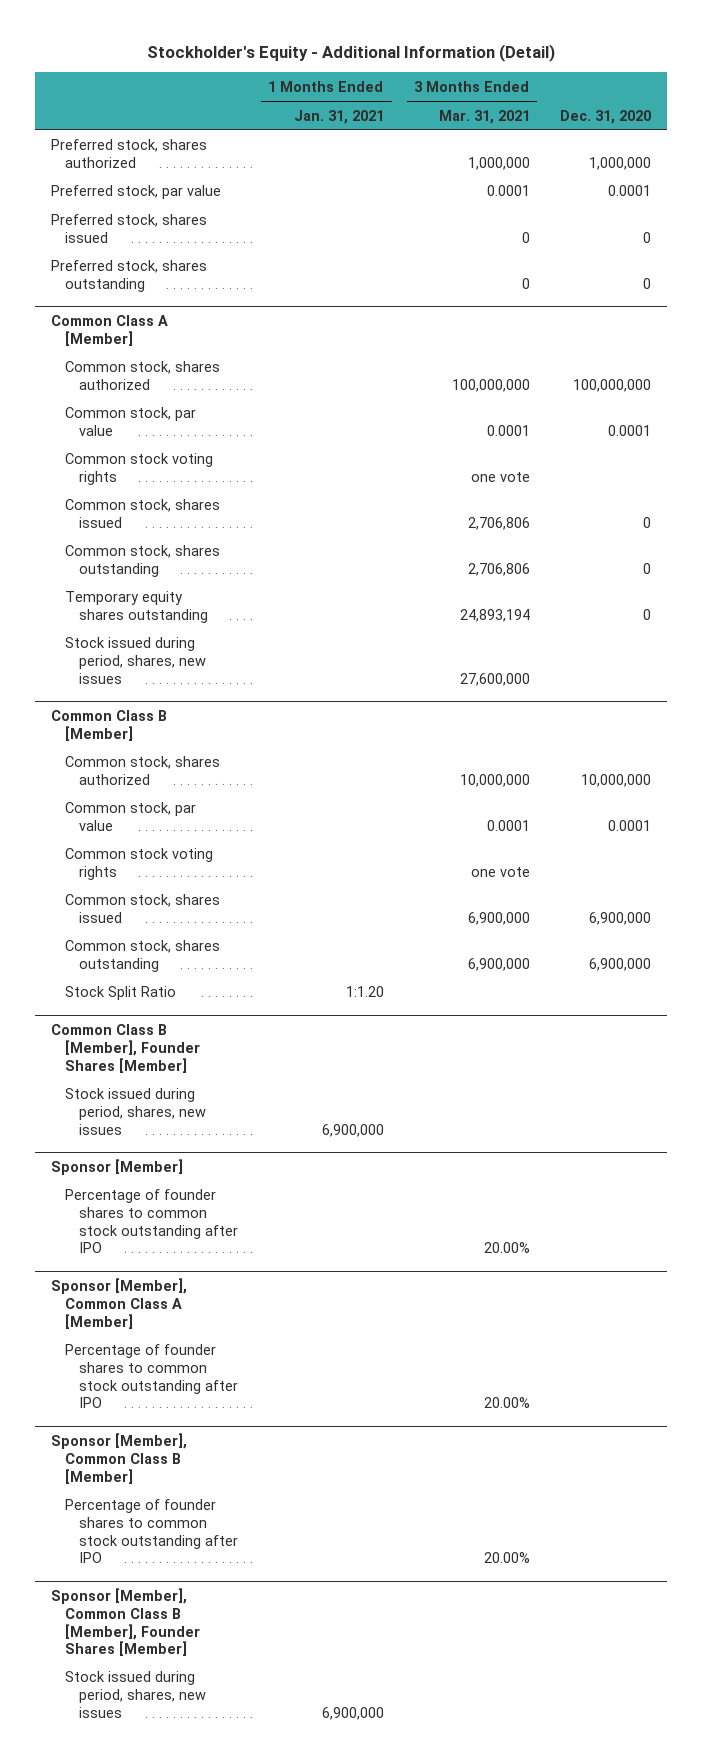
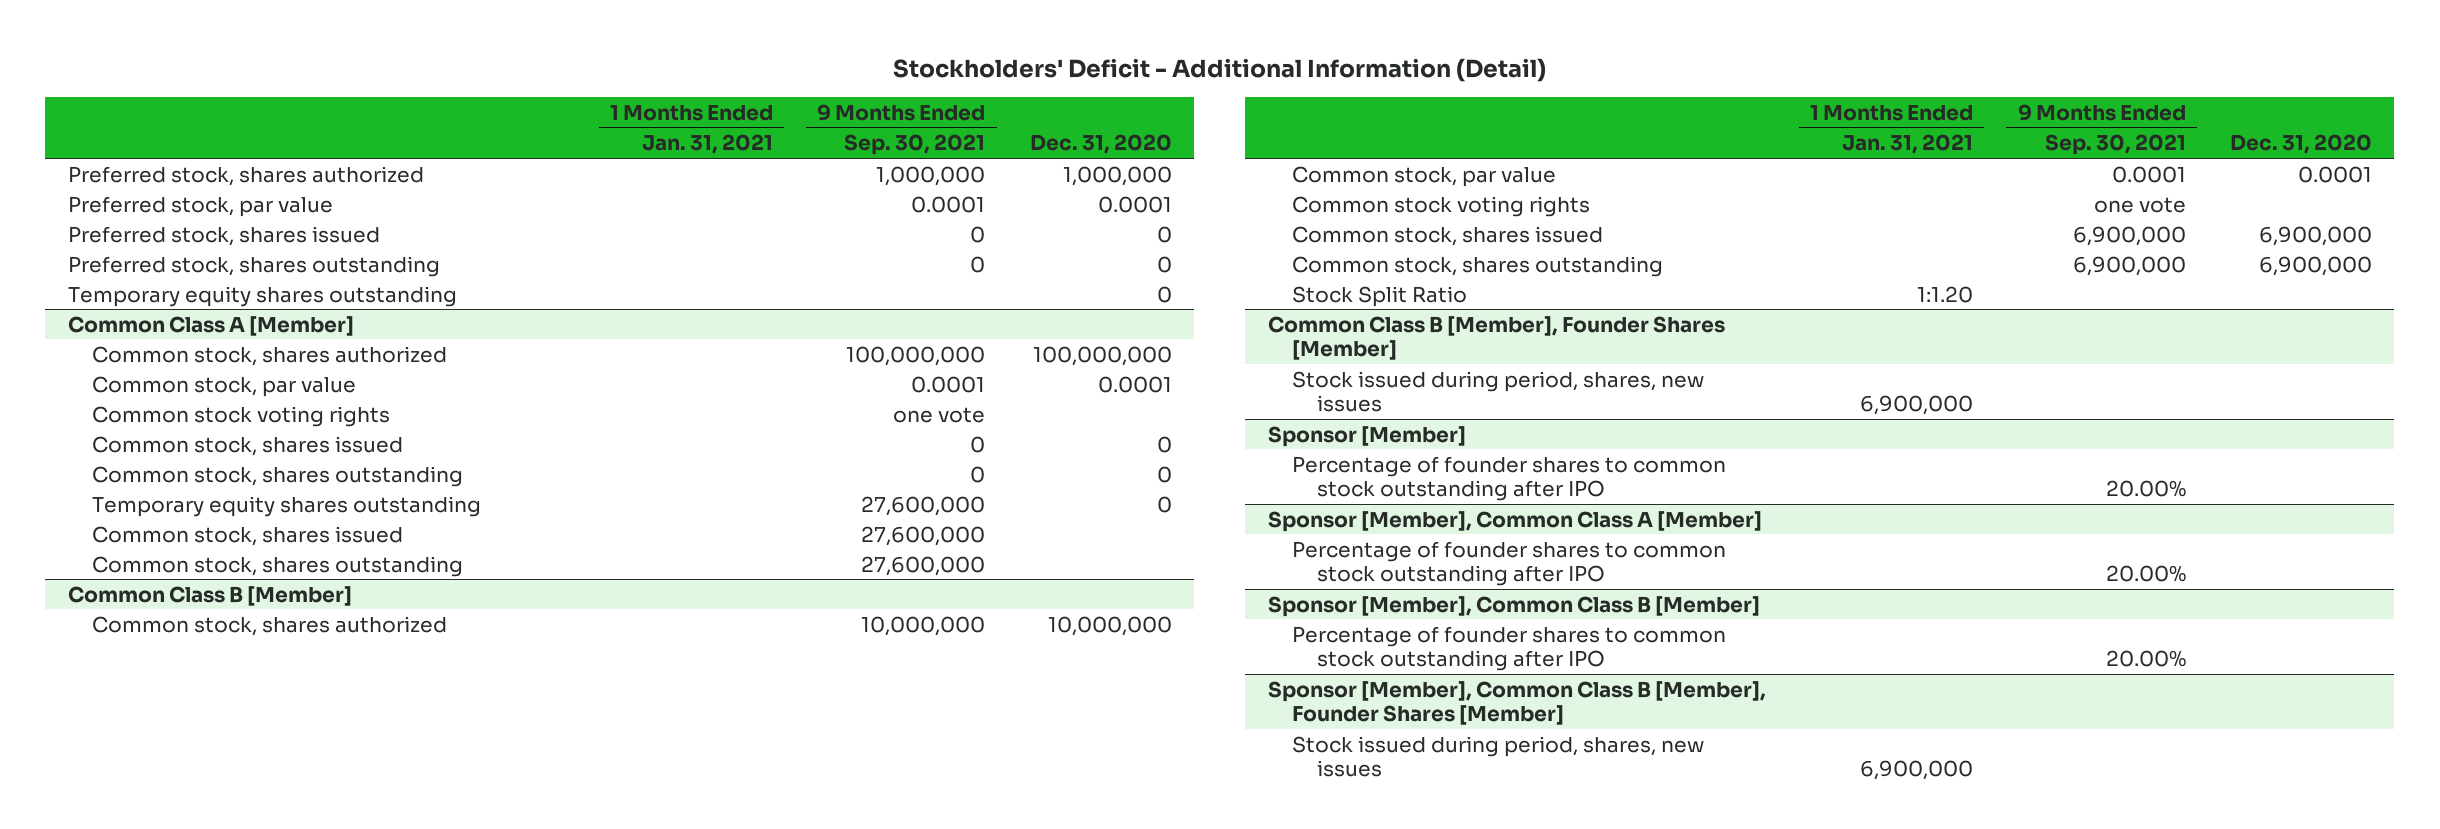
- Stockholder's Equity - Additional Information (Detail)
+ Stockholders' Deficit - Additional Information (Detail)
- | 1 Months Ended Jan. 31, 2021 | 3 Months Ended Mar. 31, 2021 | Dec. 31, 2020
+ | 1 Months Ended Jan. 31, 2021 | 9 Months Ended Sep. 30, 2021 | Dec. 31, 2020
+ Temporary equity shares outstanding | | | 0
@ Common Class A [Member]
- Stock issued during period, shares, new issues | | 27,600,000 |
+ Common stock, shares issued | | 27,600,000 |
+ Common stock, shares outstanding | | 27,600,000 |

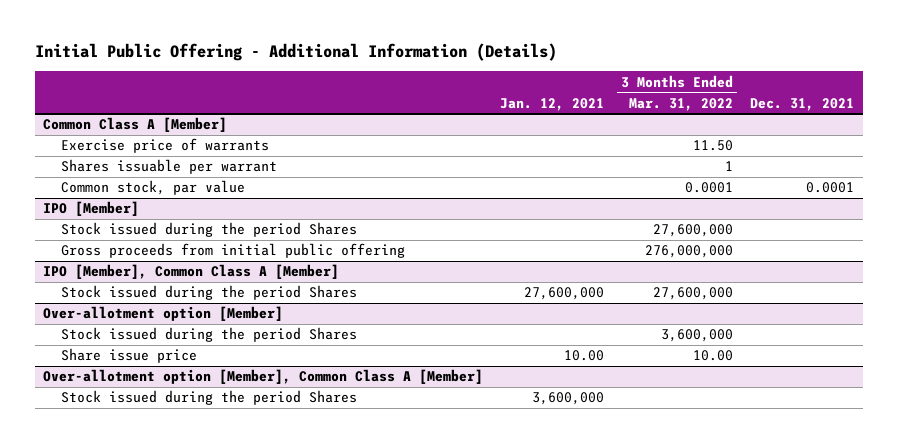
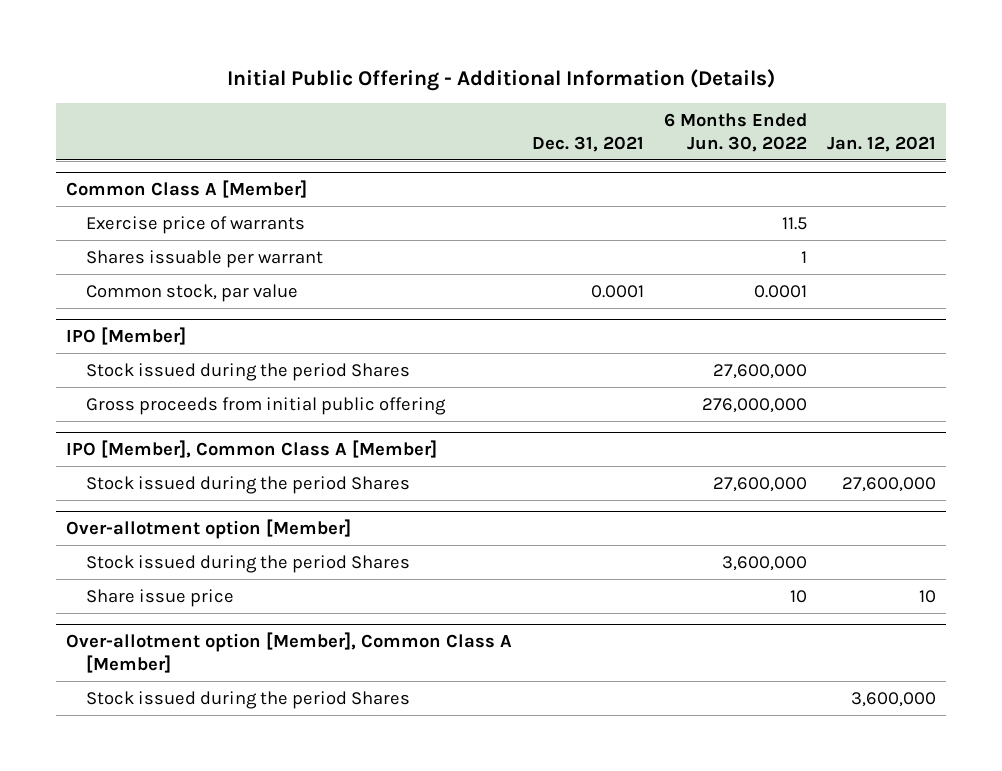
- | Jan. 12, 2021 | 3 Months Ended Mar. 31, 2022 | Dec. 31, 2021
+ | Dec. 31, 2021 | 6 Months Ended Jun. 30, 2022 | Jan. 12, 2021
@ Over-allotment option [Member]
- Share issue price | 10.00 | 10.00 |
+ Share issue price | | 10 | 10

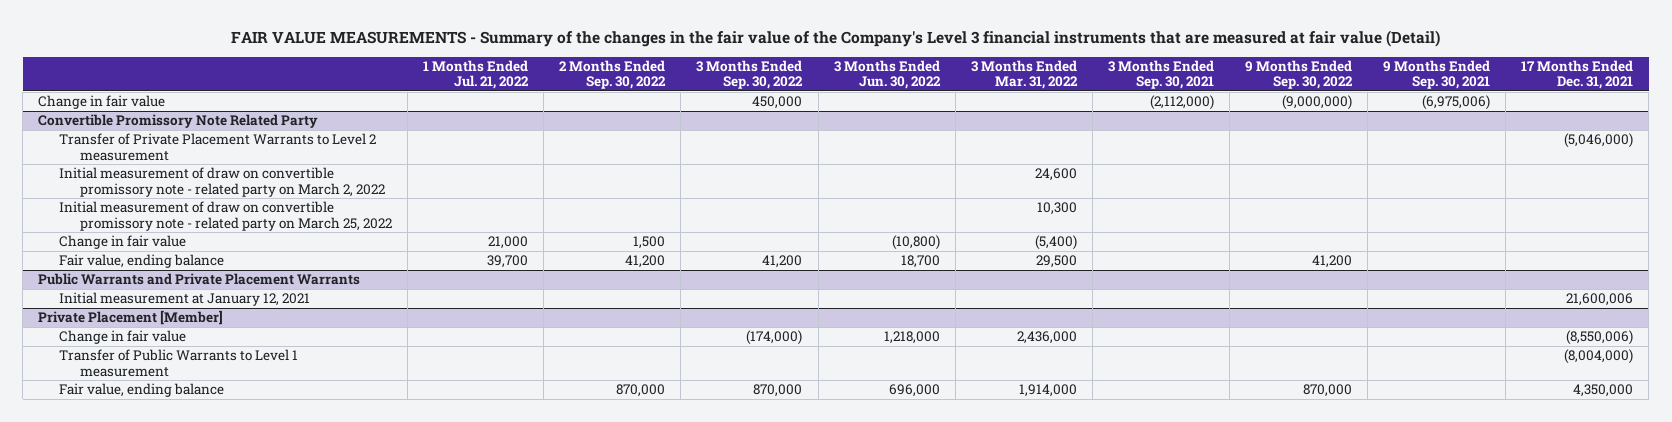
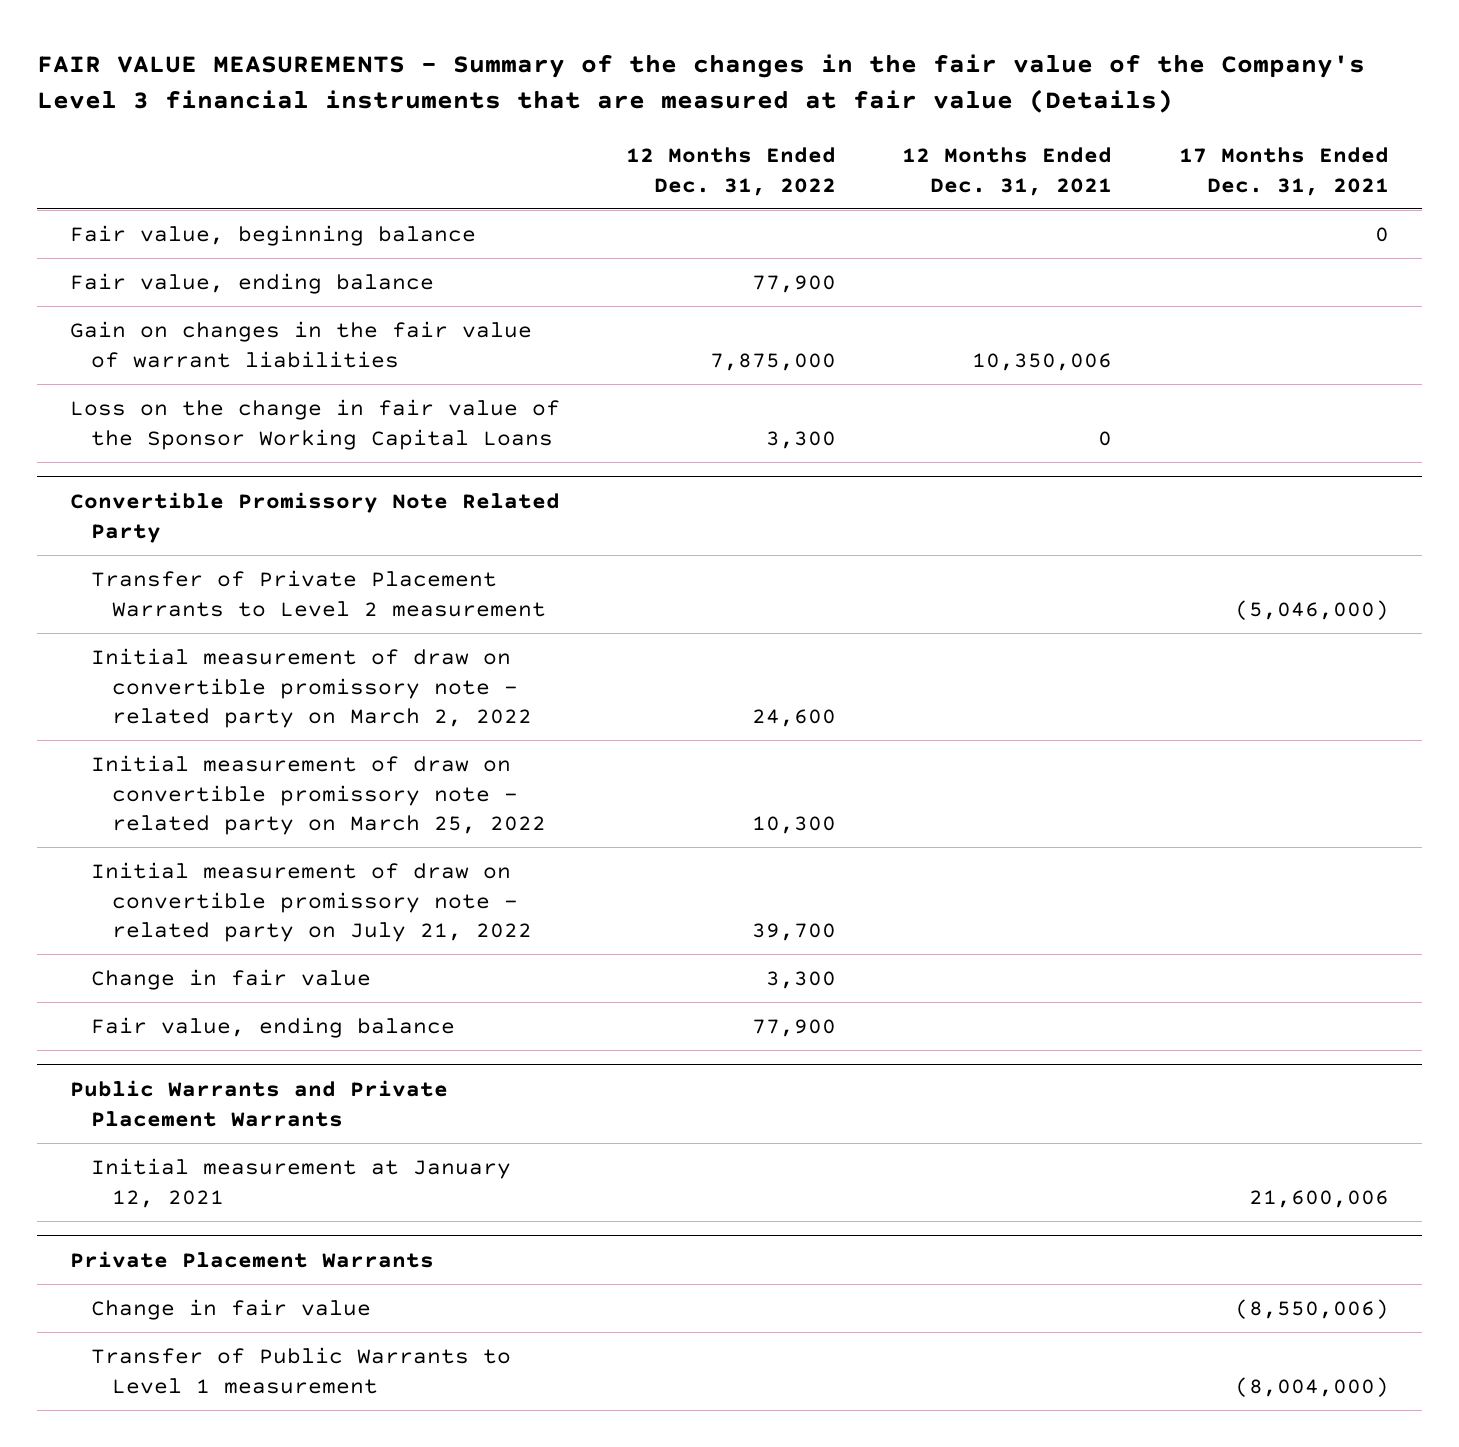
- FAIR VALUE MEASUREMENTS - Summary of the changes in the fair value of the Company's Level 3 financial instruments that are measured at fair value (Detail)
+ FAIR VALUE MEASUREMENTS - Summary of the changes in the fair value of the Company's Level 3 financial instruments that are measured at fair value (Details)
- | 1 Months Ended Jul. 21, 2022 | 2 Months Ended Sep. 30, 2022 | 3 Months Ended Sep. 30, 2022 | 3 Months Ended Jun. 30, 2022 | 3 Months Ended Mar. 31, 2022 | 3 Months Ended Sep. 30, 2021 | 9 Months Ended Sep. 30, 2022 | 9 Months Ended Sep. 30, 2021 | 17 Months Ended Dec. 31, 2021
+ | 12 Months Ended Dec. 31, 2022 | 12 Months Ended Dec. 31, 2021 | 17 Months Ended Dec. 31, 2021
- Change in fair value | | | 450,000 | | | (2,112,000) | (9,000,000) | (6,975,006) |
+ Fair value, beginning balance | | | 0
+ Fair value, ending balance | 77,900 | |
+ Gain on changes in the fair value of warrant liabilities | 7,875,000 | 10,350,006 |
+ Loss on the change in fair value of the Sponsor Working Capital Loans | 3,300 | 0 |
@ Convertible Promissory Note Related Party
+ Initial measurement of draw on convertible promissory note - related party on July 21, 2022 | 39,700 | |
- Private Placement [Member]
+ Private Placement Warrants
- Fair value, ending balance | | 870,000 | 870,000 | 696,000 | 1,914,000 | | 870,000 | | 4,350,000

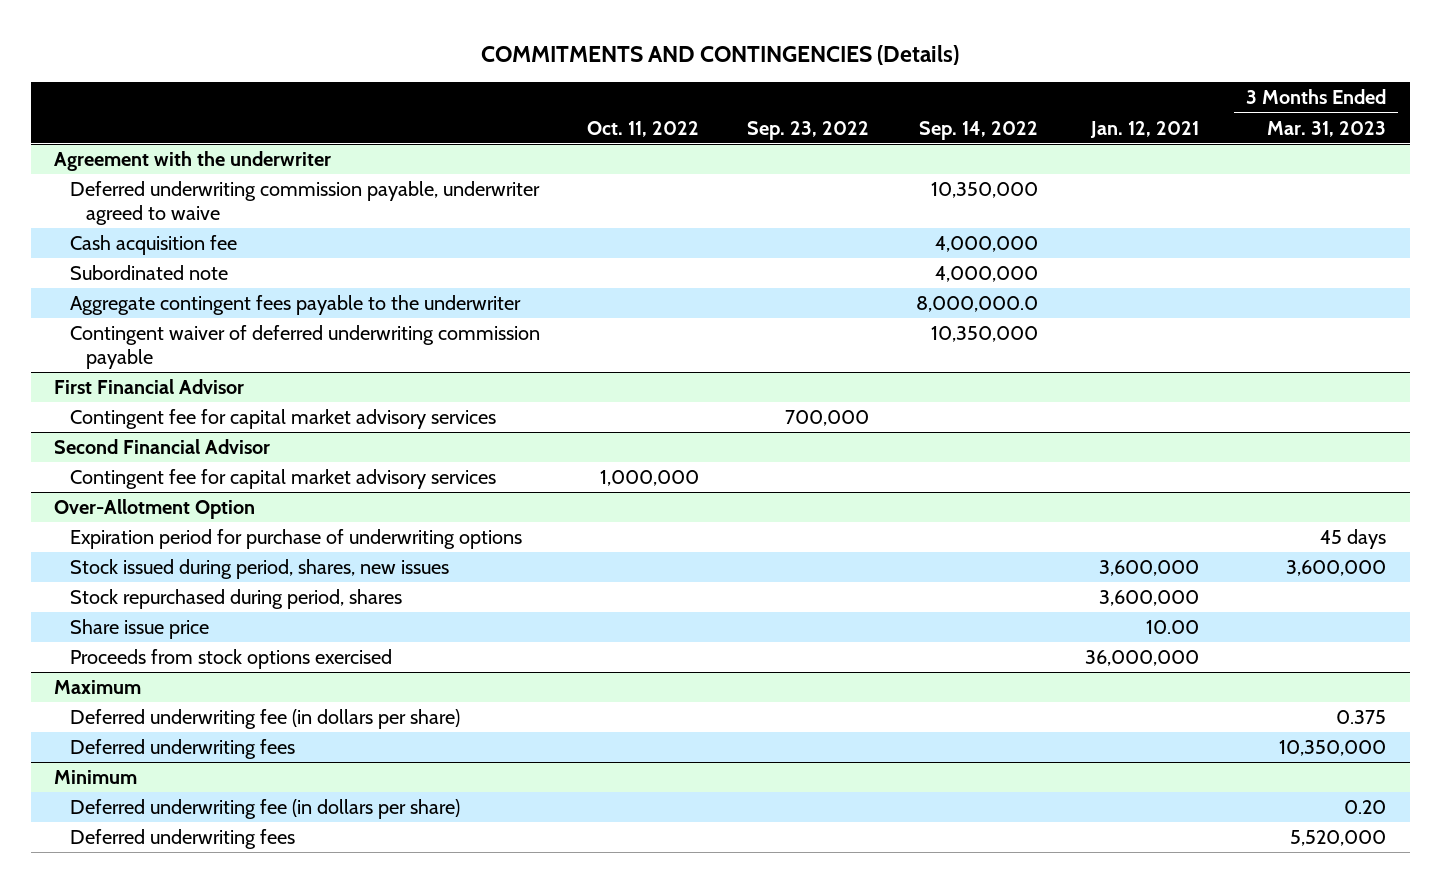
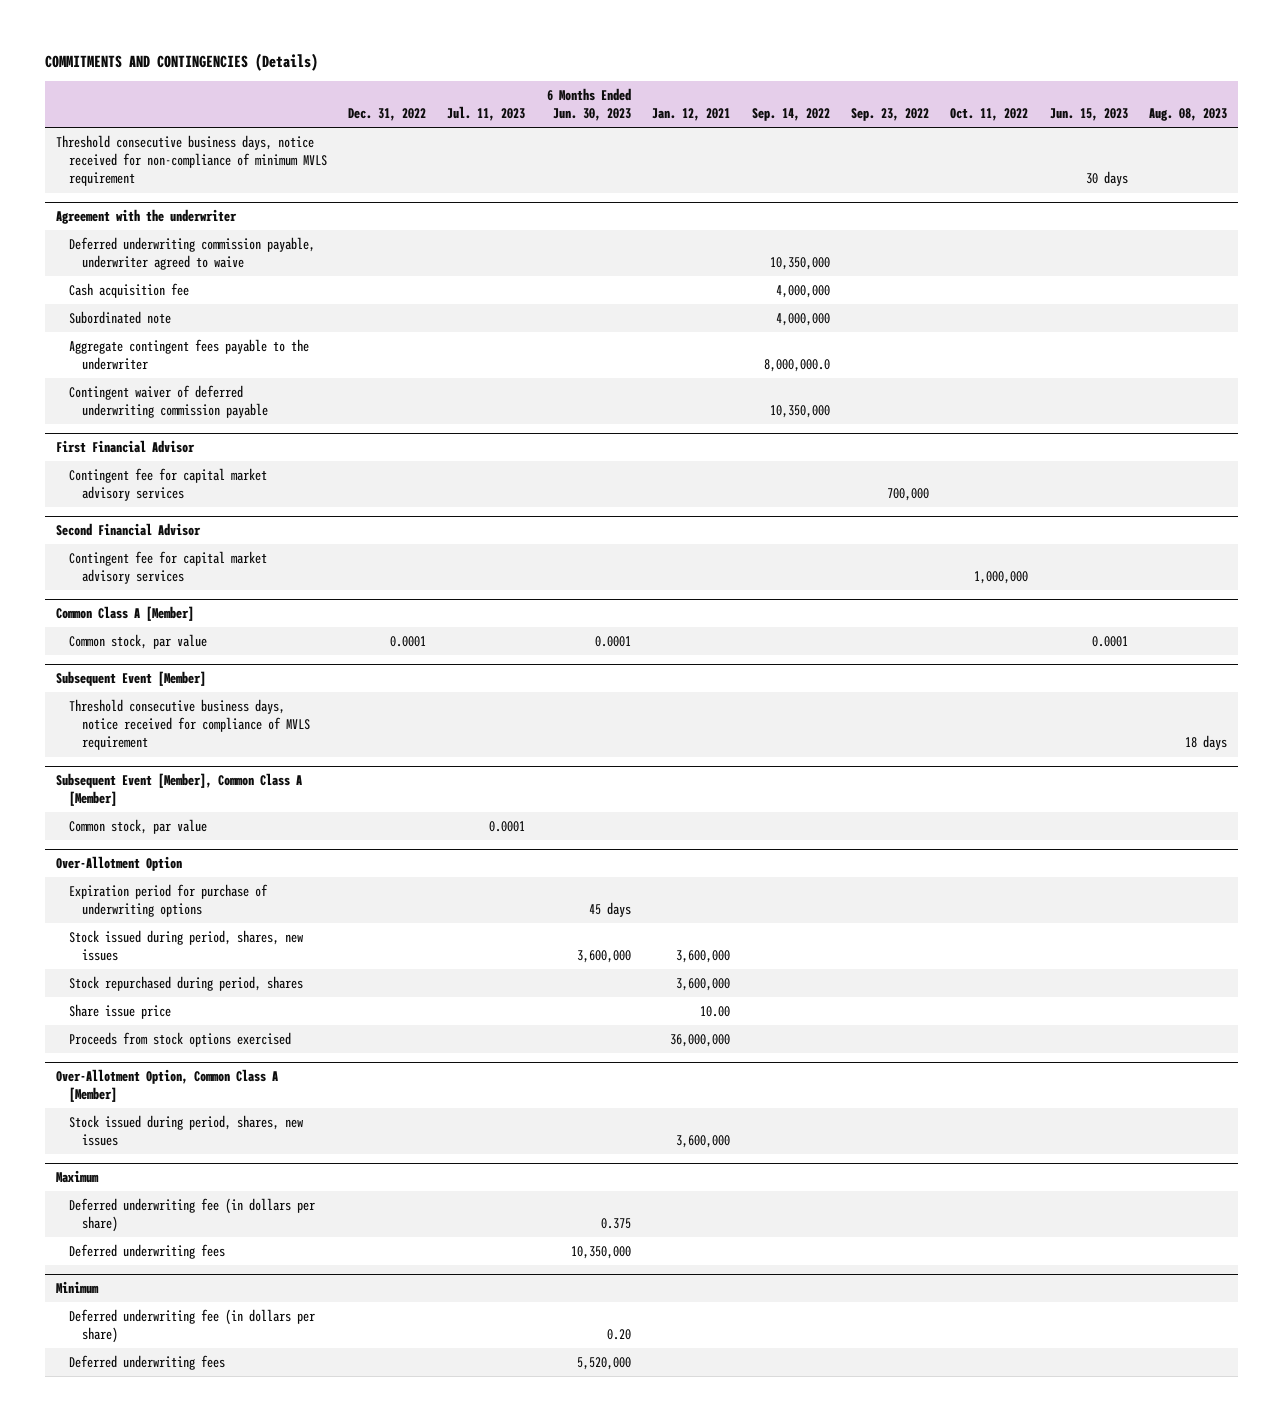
- | Oct. 11, 2022 | Sep. 23, 2022 | Sep. 14, 2022 | Jan. 12, 2021 | 3 Months Ended Mar. 31, 2023
+ | Dec. 31, 2022 | Jul. 11, 2023 | 6 Months Ended Jun. 30, 2023 | Jan. 12, 2021 | Sep. 14, 2022 | Sep. 23, 2022 | Oct. 11, 2022 | Jun. 15, 2023 | Aug. 08, 2023
+ Threshold consecutive business days, notice received for non-compliance of minimum MVLS requirement | | | | | | | | 30 days |
+ Common Class A [Member]
+ Common stock, par value | 0.0001 | | 0.0001 | | | | | 0.0001 |
+ Subsequent Event [Member]
+ Threshold consecutive business days, notice received for compliance of MVLS requirement | | | | | | | | | 18 days
+ Subsequent Event [Member], Common Class A [Member]
+ Common stock, par value | | 0.0001 | | | | | | |
+ Over-Allotment Option, Common Class A [Member]
+ Stock issued during period, shares, new issues | | | | 3,600,000 | | | | |

